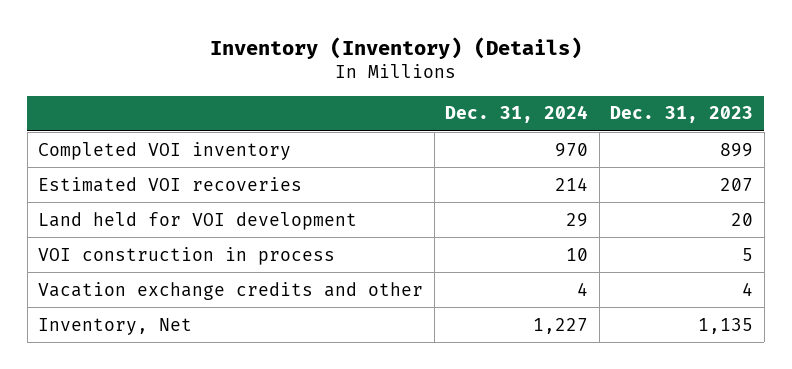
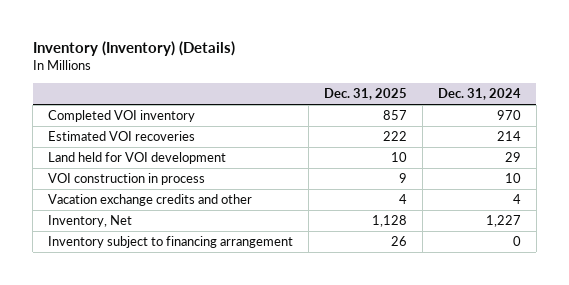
- | Dec. 31, 2024 | Dec. 31, 2023
+ | Dec. 31, 2025 | Dec. 31, 2024
+ Inventory subject to financing arrangement | 26 | 0

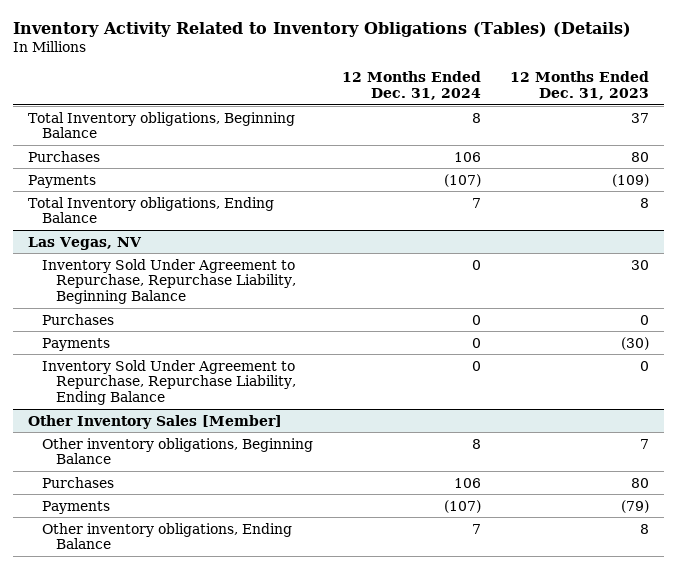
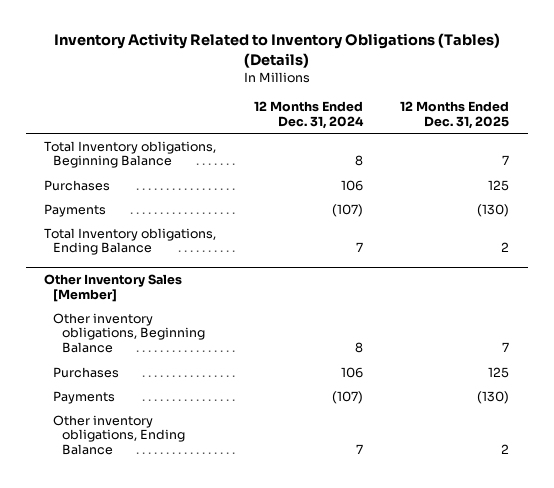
- | 12 Months Ended Dec. 31, 2024 | 12 Months Ended Dec. 31, 2023
+ | 12 Months Ended Dec. 31, 2024 | 12 Months Ended Dec. 31, 2025
- Las Vegas, NV
- Inventory Sold Under Agreement to Repurchase, Repurchase Liability, Beginning Balance | 0 | 30
- Purchases | 0 | 0
- Payments | 0 | (30)
- Inventory Sold Under Agreement to Repurchase, Repurchase Liability, Ending Balance | 0 | 0

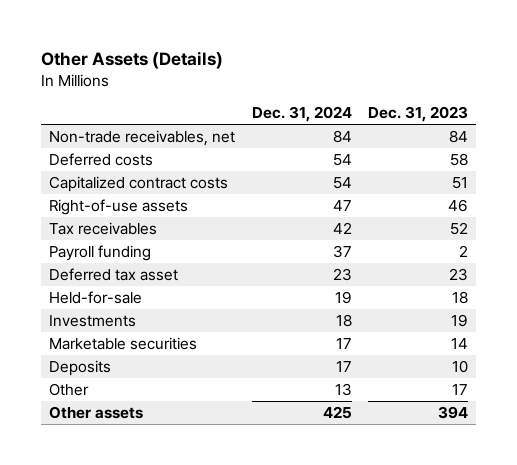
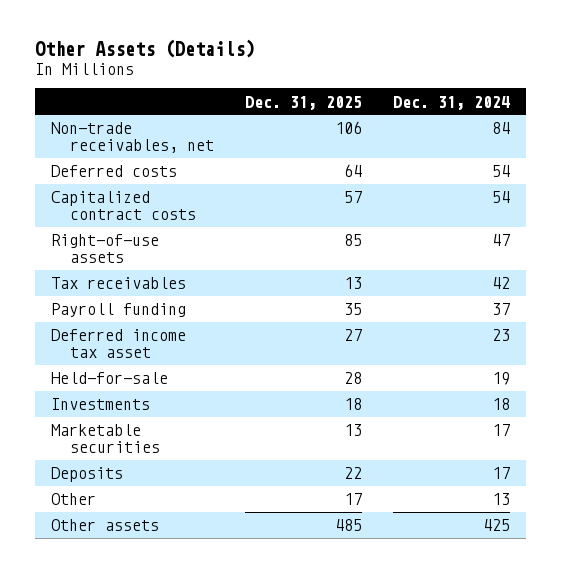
- | Dec. 31, 2024 | Dec. 31, 2023
+ | Dec. 31, 2025 | Dec. 31, 2024
- Deferred tax asset | 23 | 23
+ Deferred income tax asset | 27 | 23

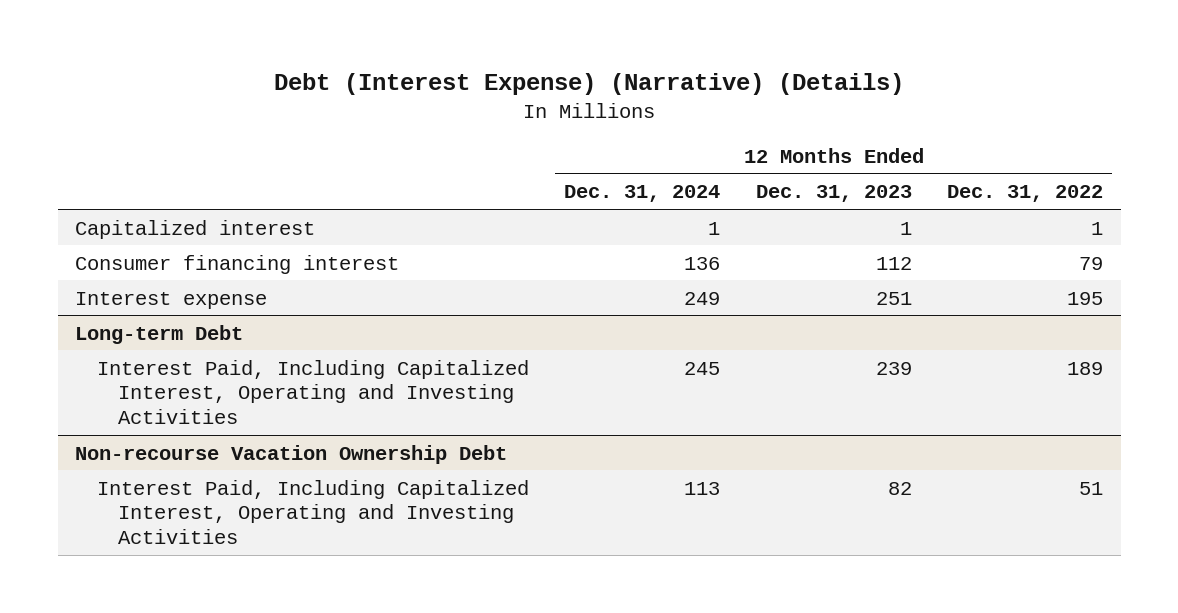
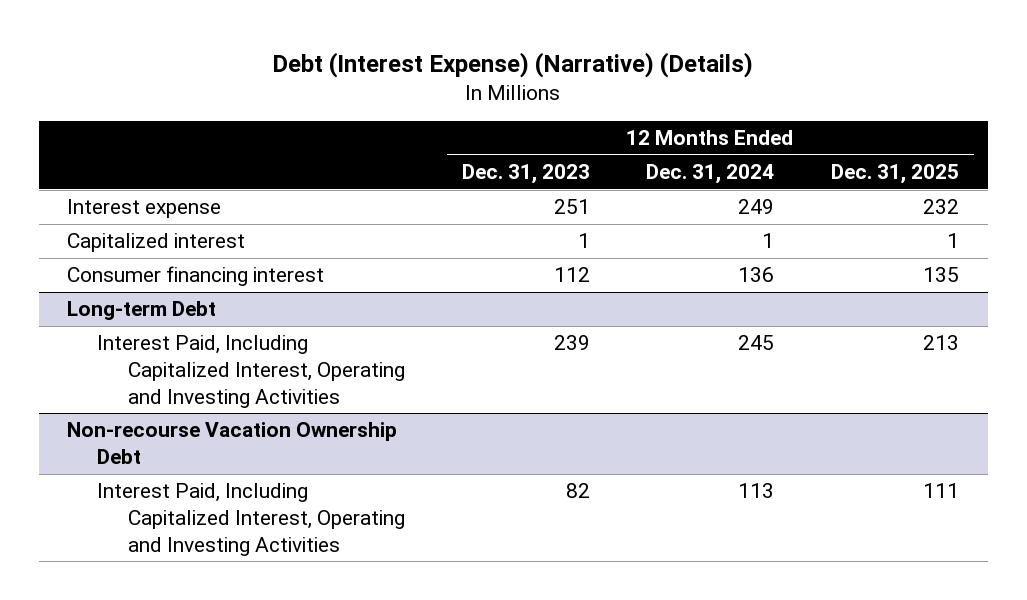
- | 12 Months Ended Dec. 31, 2024 | 12 Months Ended Dec. 31, 2023 | 12 Months Ended Dec. 31, 2022
+ | 12 Months Ended Dec. 31, 2023 | 12 Months Ended Dec. 31, 2024 | 12 Months Ended Dec. 31, 2025
moved up: Interest expense | 251 | 249 | 232

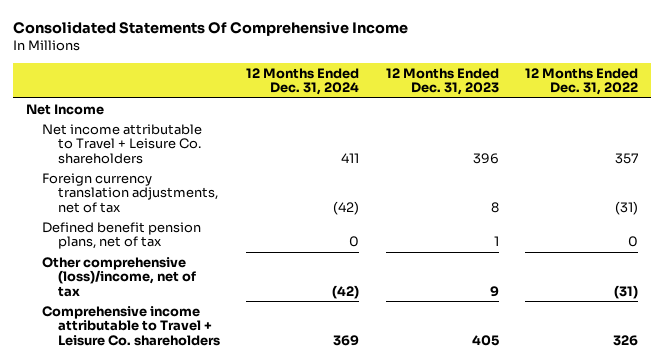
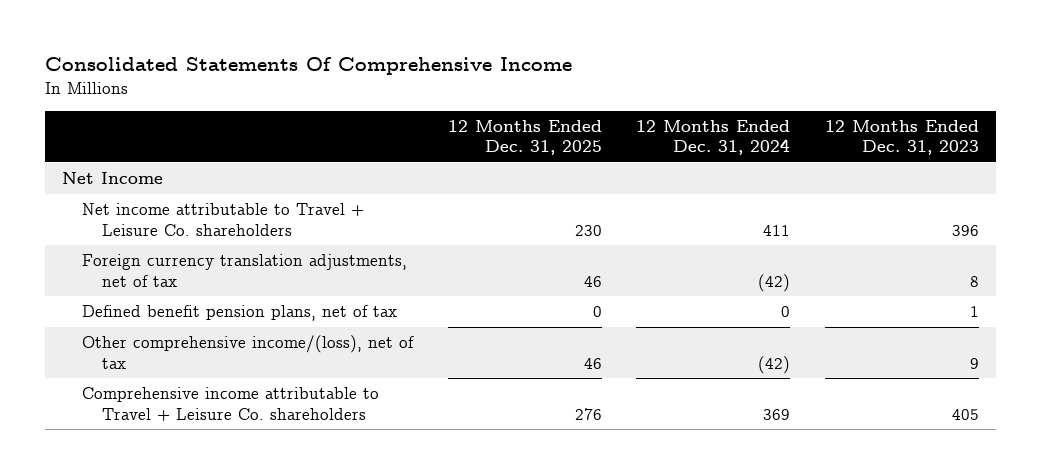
- | 12 Months Ended Dec. 31, 2024 | 12 Months Ended Dec. 31, 2023 | 12 Months Ended Dec. 31, 2022
+ | 12 Months Ended Dec. 31, 2025 | 12 Months Ended Dec. 31, 2024 | 12 Months Ended Dec. 31, 2023
- Other comprehensive (loss)/income, net of tax | (42) | 9 | (31)
+ Other comprehensive income/(loss), net of tax | 46 | (42) | 9

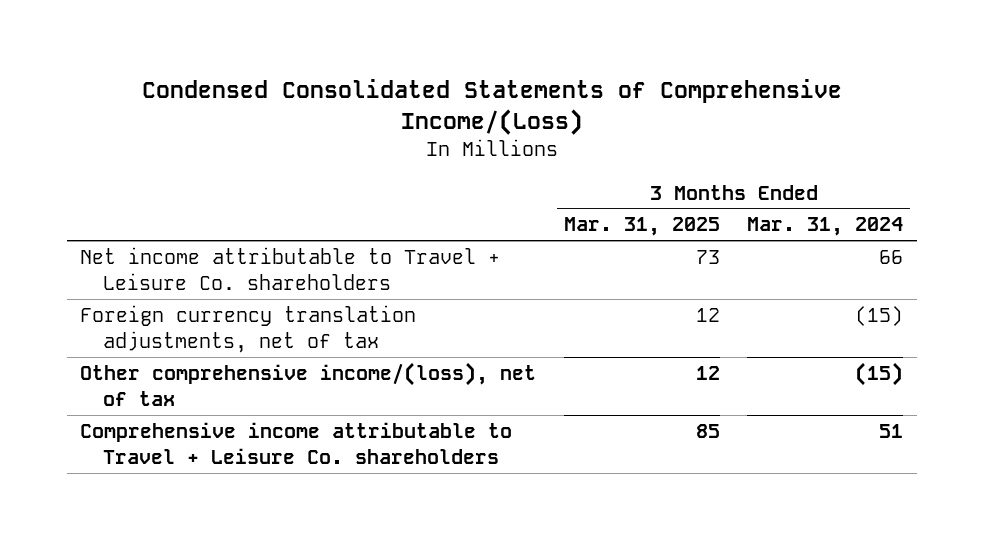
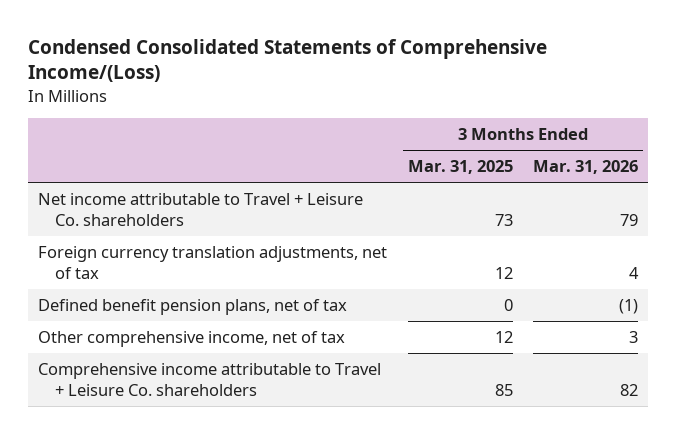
- | 3 Months Ended Mar. 31, 2025 | 3 Months Ended Mar. 31, 2024
+ | 3 Months Ended Mar. 31, 2025 | 3 Months Ended Mar. 31, 2026
- Other comprehensive income/(loss), net of tax | 12 | (15)
+ Defined benefit pension plans, net of tax | 0 | (1)
+ Other comprehensive income, net of tax | 12 | 3

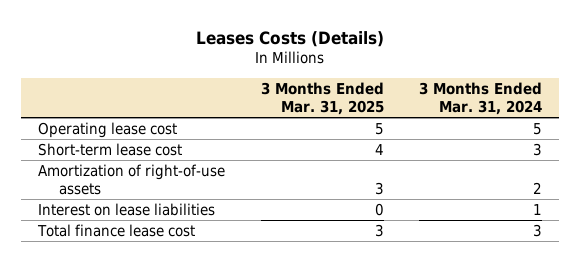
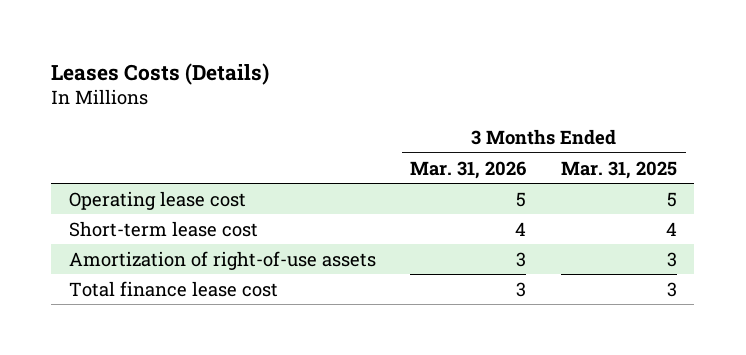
- | 3 Months Ended Mar. 31, 2025 | 3 Months Ended Mar. 31, 2024
+ | 3 Months Ended Mar. 31, 2026 | 3 Months Ended Mar. 31, 2025
- Interest on lease liabilities | 0 | 1

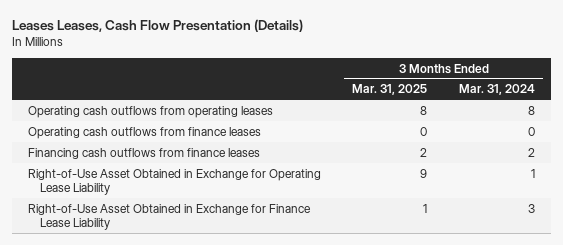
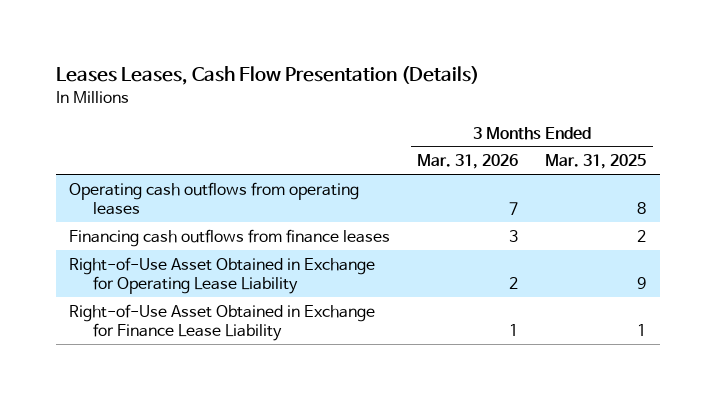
- | 3 Months Ended Mar. 31, 2025 | 3 Months Ended Mar. 31, 2024
+ | 3 Months Ended Mar. 31, 2026 | 3 Months Ended Mar. 31, 2025
- Operating cash outflows from finance leases | 0 | 0

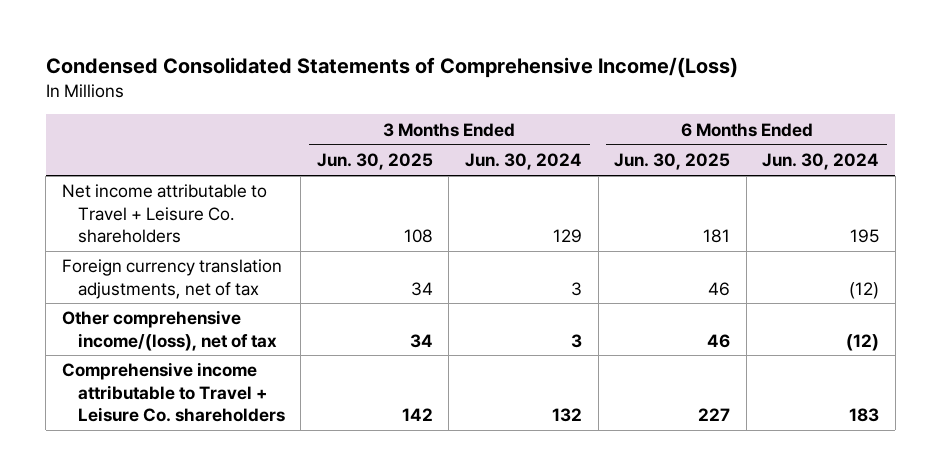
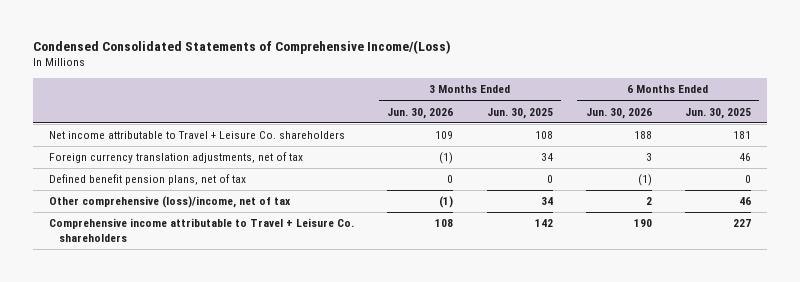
- | 3 Months Ended Jun. 30, 2025 | 3 Months Ended Jun. 30, 2024 | 6 Months Ended Jun. 30, 2025 | 6 Months Ended Jun. 30, 2024
+ | 3 Months Ended Jun. 30, 2026 | 3 Months Ended Jun. 30, 2025 | 6 Months Ended Jun. 30, 2026 | 6 Months Ended Jun. 30, 2025
- Other comprehensive income/(loss), net of tax | 34 | 3 | 46 | (12)
+ Defined benefit pension plans, net of tax | 0 | 0 | (1) | 0
+ Other comprehensive (loss)/income, net of tax | (1) | 34 | 2 | 46

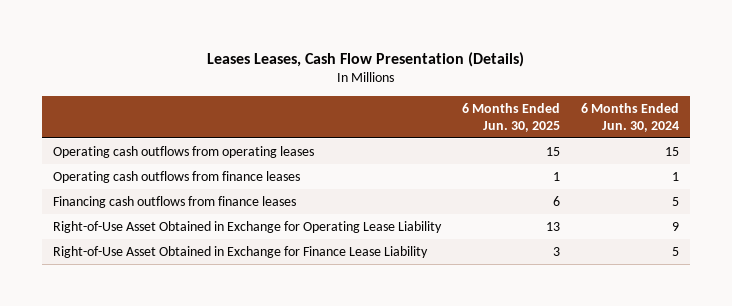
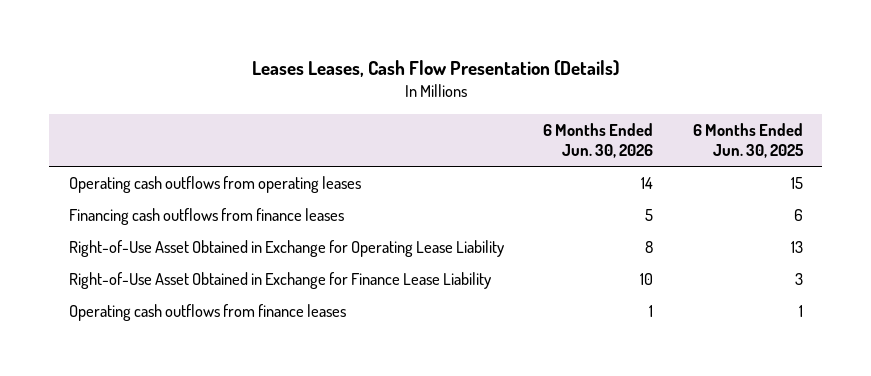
- | 6 Months Ended Jun. 30, 2025 | 6 Months Ended Jun. 30, 2024
+ | 6 Months Ended Jun. 30, 2026 | 6 Months Ended Jun. 30, 2025
moved down: Operating cash outflows from finance leases | 1 | 1

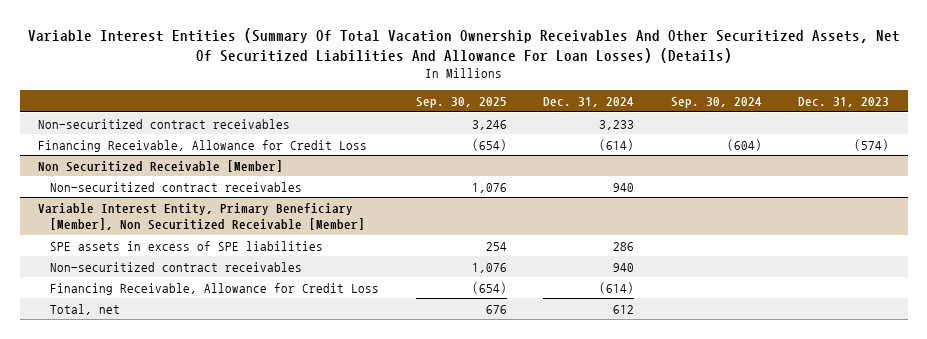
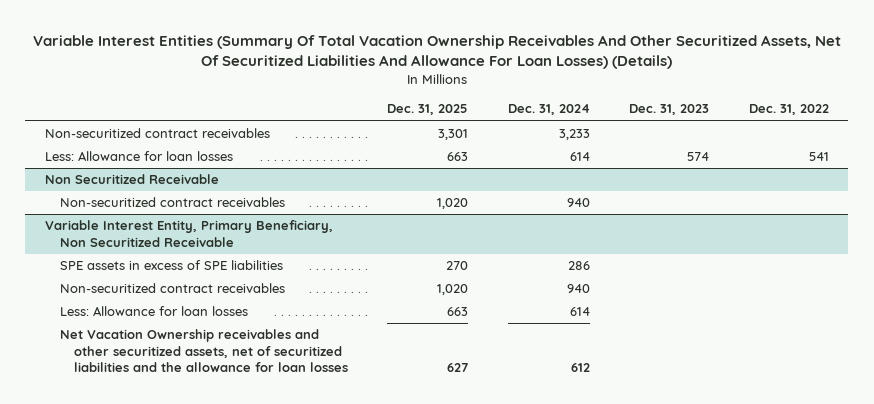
- | Sep. 30, 2025 | Dec. 31, 2024 | Sep. 30, 2024 | Dec. 31, 2023
+ | Dec. 31, 2025 | Dec. 31, 2024 | Dec. 31, 2023 | Dec. 31, 2022
- Financing Receivable, Allowance for Credit Loss | (654) | (614) | (604) | (574)
- Non Securitized Receivable [Member]
+ Less: Allowance for loan losses | 663 | 614 | 574 | 541
+ Non Securitized Receivable
- Variable Interest Entity, Primary Beneficiary [Member], Non Securitized Receivable [Member]
+ Variable Interest Entity, Primary Beneficiary, Non Securitized Receivable
- Financing Receivable, Allowance for Credit Loss | (654) | (614) | |
- Total, net | 676 | 612 | |
+ Less: Allowance for loan losses | 663 | 614 | |
+ Net Vacation Ownership receivables and other securitized assets, net of securitized liabilities and the allowance for loan losses | 627 | 612 | |

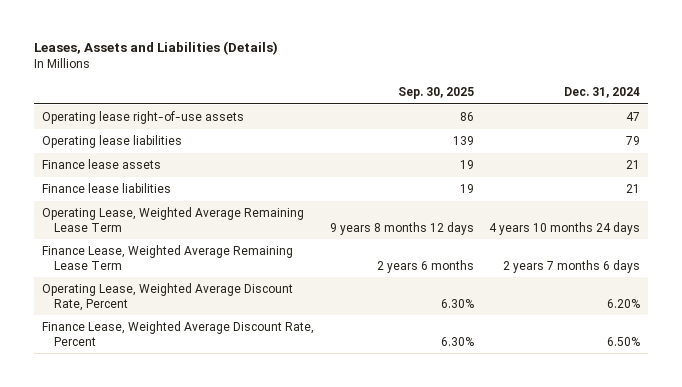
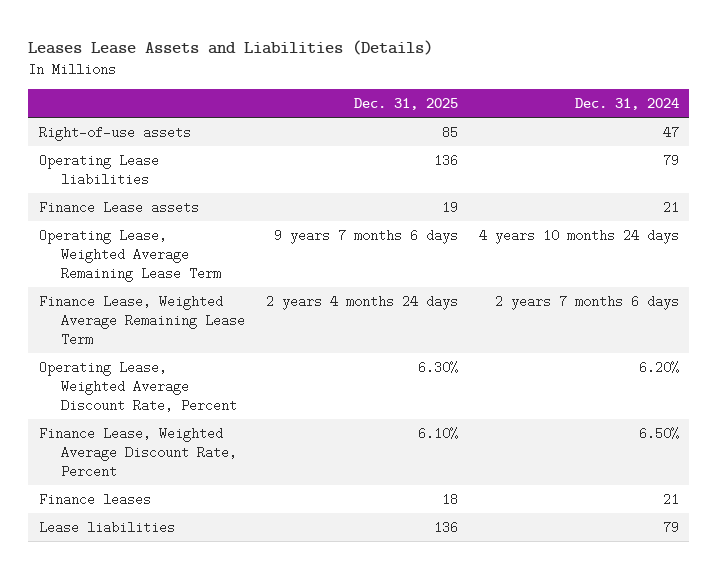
- Leases, Assets and Liabilities (Details)
+ Leases Lease Assets and Liabilities (Details)
- | Sep. 30, 2025 | Dec. 31, 2024
+ | Dec. 31, 2025 | Dec. 31, 2024
- Operating lease right-of-use assets | 86 | 47
- Operating lease liabilities | 139 | 79
- Finance lease assets | 19 | 21
- Finance lease liabilities | 19 | 21
+ Right-of-use assets | 85 | 47
+ Operating Lease liabilities | 136 | 79
+ Finance Lease assets | 19 | 21
+ Finance leases | 18 | 21
+ Lease liabilities | 136 | 79

